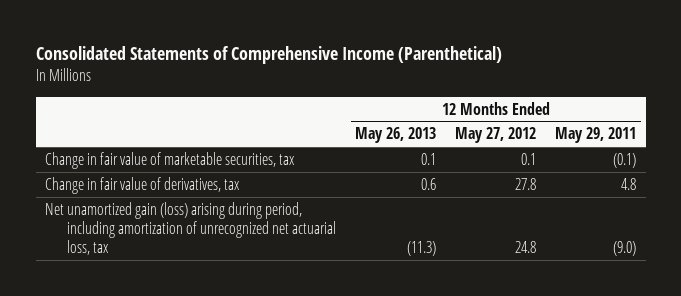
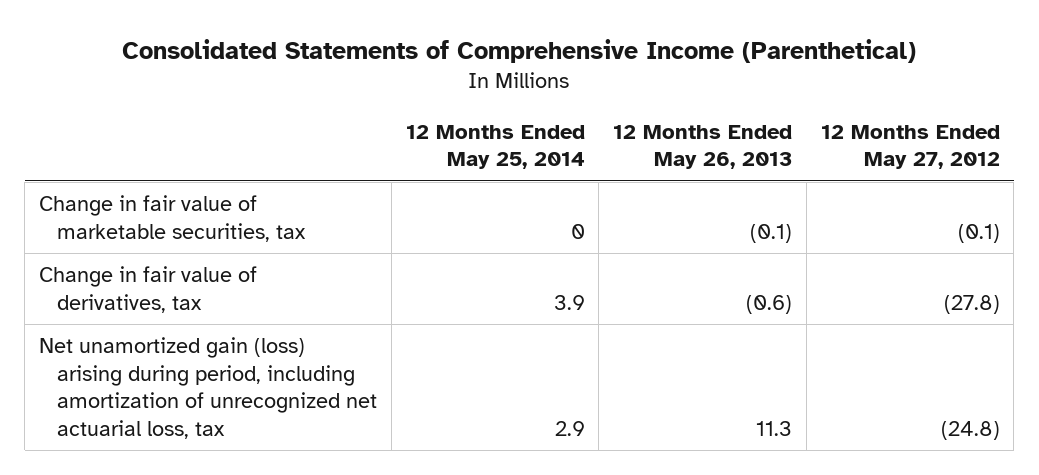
- | 12 Months Ended May 26, 2013 | 12 Months Ended May 27, 2012 | 12 Months Ended May 29, 2011
+ | 12 Months Ended May 25, 2014 | 12 Months Ended May 26, 2013 | 12 Months Ended May 27, 2012
- Change in fair value of marketable securities, tax | 0.1 | 0.1 | (0.1)
- Change in fair value of derivatives, tax | 0.6 | 27.8 | 4.8
- Net unamortized gain (loss) arising during period, including amortization of unrecognized net actuarial loss, tax | (11.3) | 24.8 | (9.0)
+ Change in fair value of marketable securities, tax | 0 | (0.1) | (0.1)
+ Change in fair value of derivatives, tax | 3.9 | (0.6) | (27.8)
+ Net unamortized gain (loss) arising during period, including amortization of unrecognized net actuarial loss, tax | 2.9 | 11.3 | (24.8)

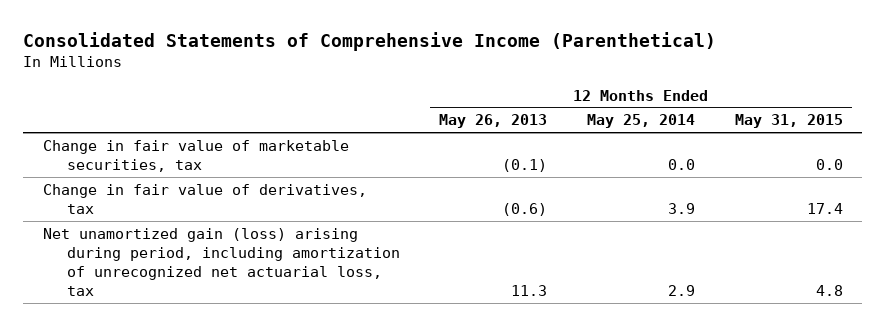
- | 12 Months Ended May 25, 2014 | 12 Months Ended May 26, 2013 | 12 Months Ended May 27, 2012
+ | 12 Months Ended May 26, 2013 | 12 Months Ended May 25, 2014 | 12 Months Ended May 31, 2015
- Change in fair value of marketable securities, tax | 0 | (0.1) | (0.1)
+ Change in fair value of marketable securities, tax | (0.1) | 0.0 | 0.0

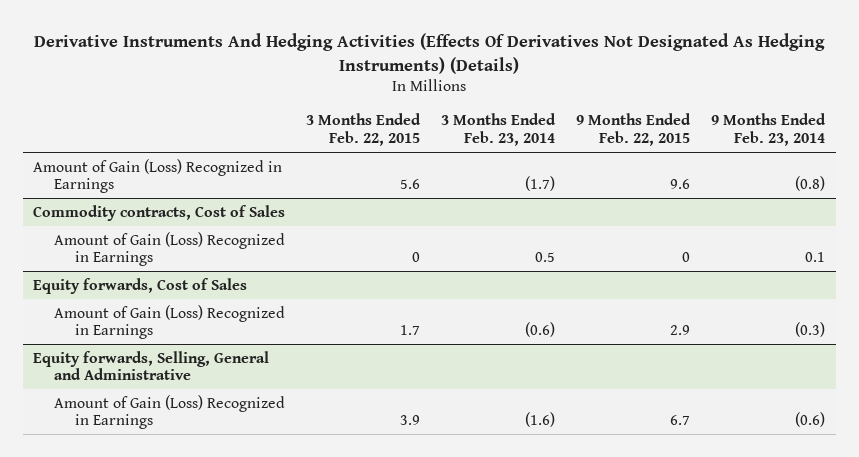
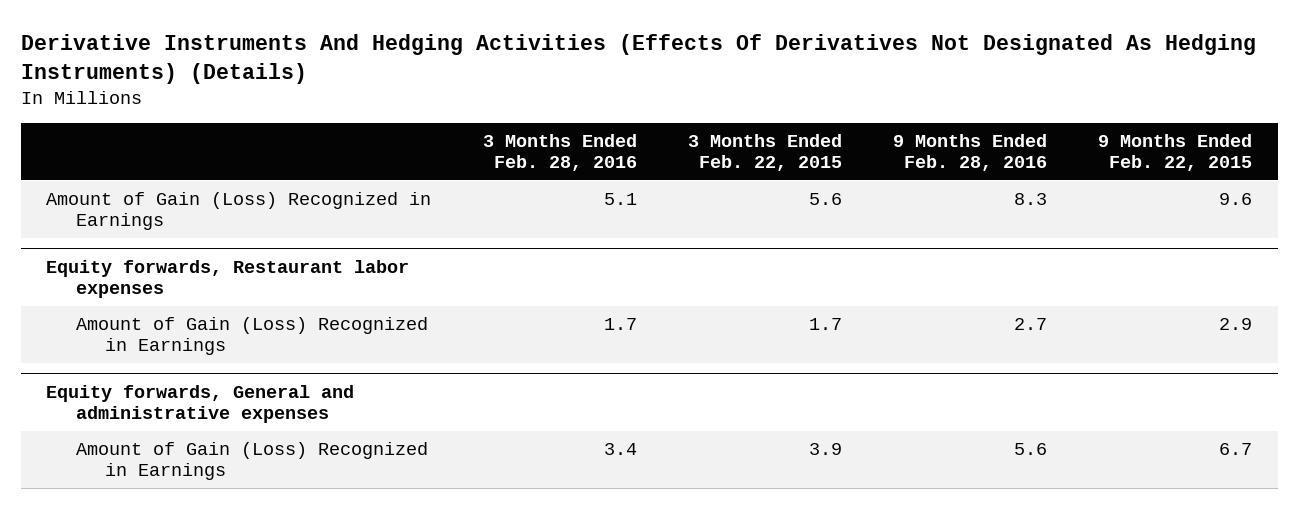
- | 3 Months Ended Feb. 22, 2015 | 3 Months Ended Feb. 23, 2014 | 9 Months Ended Feb. 22, 2015 | 9 Months Ended Feb. 23, 2014
+ | 3 Months Ended Feb. 28, 2016 | 3 Months Ended Feb. 22, 2015 | 9 Months Ended Feb. 28, 2016 | 9 Months Ended Feb. 22, 2015
- Commodity contracts, Cost of Sales
- Amount of Gain (Loss) Recognized in Earnings | 0 | 0.5 | 0 | 0.1
- Equity forwards, Cost of Sales
+ Equity forwards, Restaurant labor expenses
- Equity forwards, Selling, General and Administrative
+ Equity forwards, General and administrative expenses

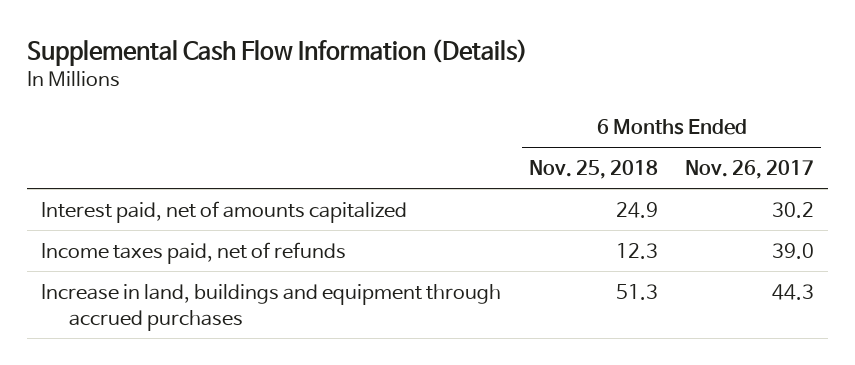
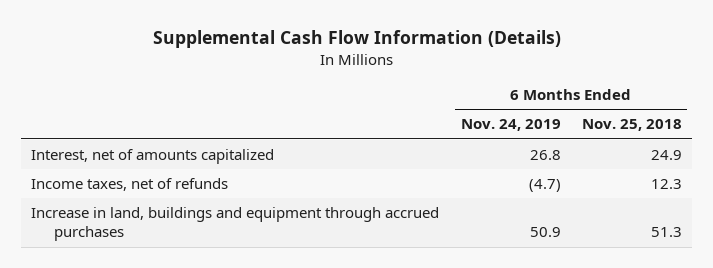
- | 6 Months Ended Nov. 25, 2018 | 6 Months Ended Nov. 26, 2017
+ | 6 Months Ended Nov. 24, 2019 | 6 Months Ended Nov. 25, 2018
- Interest paid, net of amounts capitalized | 24.9 | 30.2
- Income taxes paid, net of refunds | 12.3 | 39.0
+ Interest, net of amounts capitalized | 26.8 | 24.9
+ Income taxes, net of refunds | (4.7) | 12.3

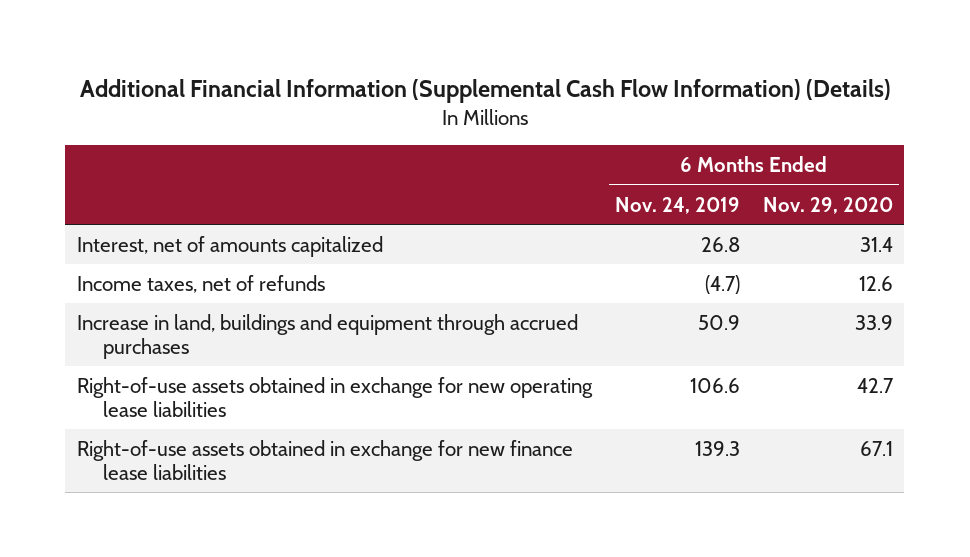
- Supplemental Cash Flow Information (Details)
+ Additional Financial Information (Supplemental Cash Flow Information) (Details)
- | 6 Months Ended Nov. 24, 2019 | 6 Months Ended Nov. 25, 2018
+ | 6 Months Ended Nov. 24, 2019 | 6 Months Ended Nov. 29, 2020
+ Right-of-use assets obtained in exchange for new operating lease liabilities | 106.6 | 42.7
+ Right-of-use assets obtained in exchange for new finance lease liabilities | 139.3 | 67.1

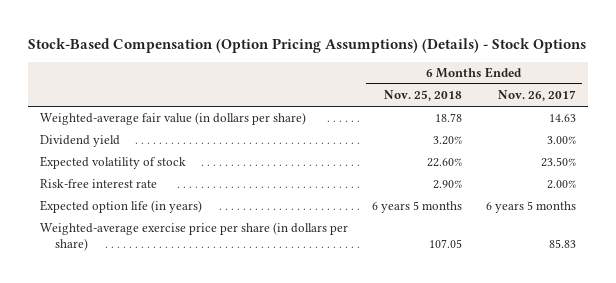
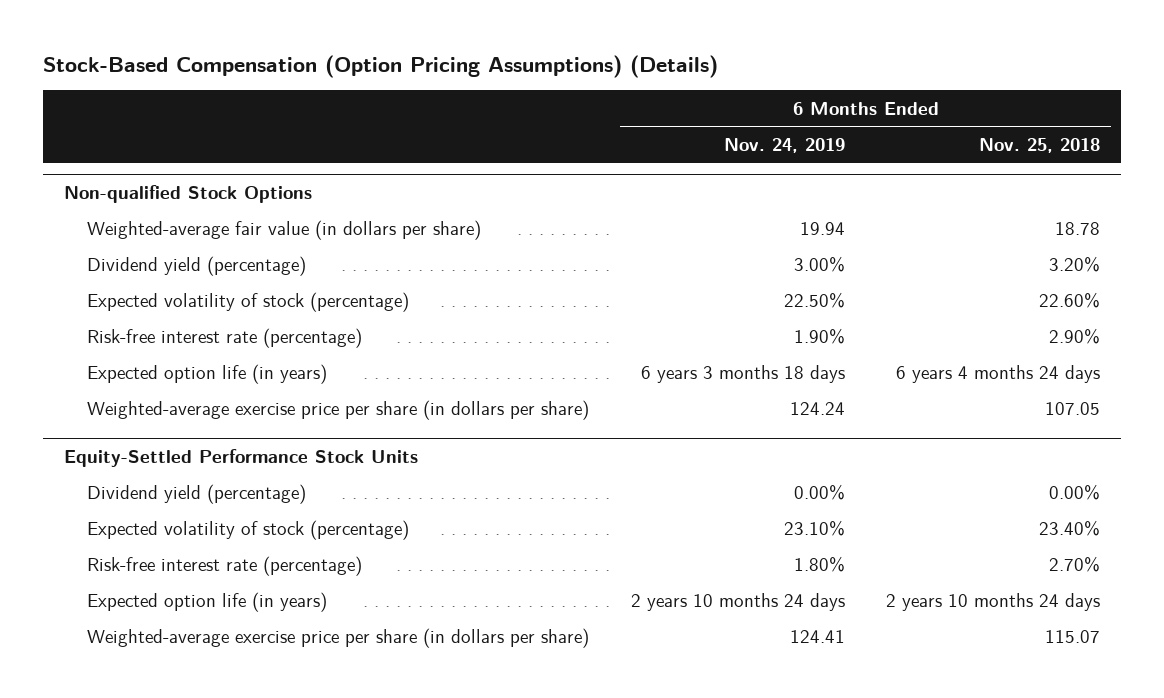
- Stock-Based Compensation (Option Pricing Assumptions) (Details) - Stock Options
+ Stock-Based Compensation (Option Pricing Assumptions) (Details)
- | 6 Months Ended Nov. 25, 2018 | 6 Months Ended Nov. 26, 2017
+ | 6 Months Ended Nov. 24, 2019 | 6 Months Ended Nov. 25, 2018
+ Non-qualified Stock Options
- Dividend yield | 3.20% | 3.00%
- Expected volatility of stock | 22.60% | 23.50%
- Risk-free interest rate | 2.90% | 2.00%
- Expected option life (in years) | 6 years 5 months | 6 years 5 months
+ Dividend yield (percentage) | 3.00% | 3.20%
+ Expected volatility of stock (percentage) | 22.50% | 22.60%
+ Risk-free interest rate (percentage) | 1.90% | 2.90%
+ Expected option life (in years) | 6 years 3 months 18 days | 6 years 4 months 24 days
+ Equity-Settled Performance Stock Units
+ Dividend yield (percentage) | 0.00% | 0.00%
+ Expected volatility of stock (percentage) | 23.10% | 23.40%
+ Risk-free interest rate (percentage) | 1.80% | 2.70%
+ Expected option life (in years) | 2 years 10 months 24 days | 2 years 10 months 24 days
+ Weighted-average exercise price per share (in dollars per share) | 124.41 | 115.07

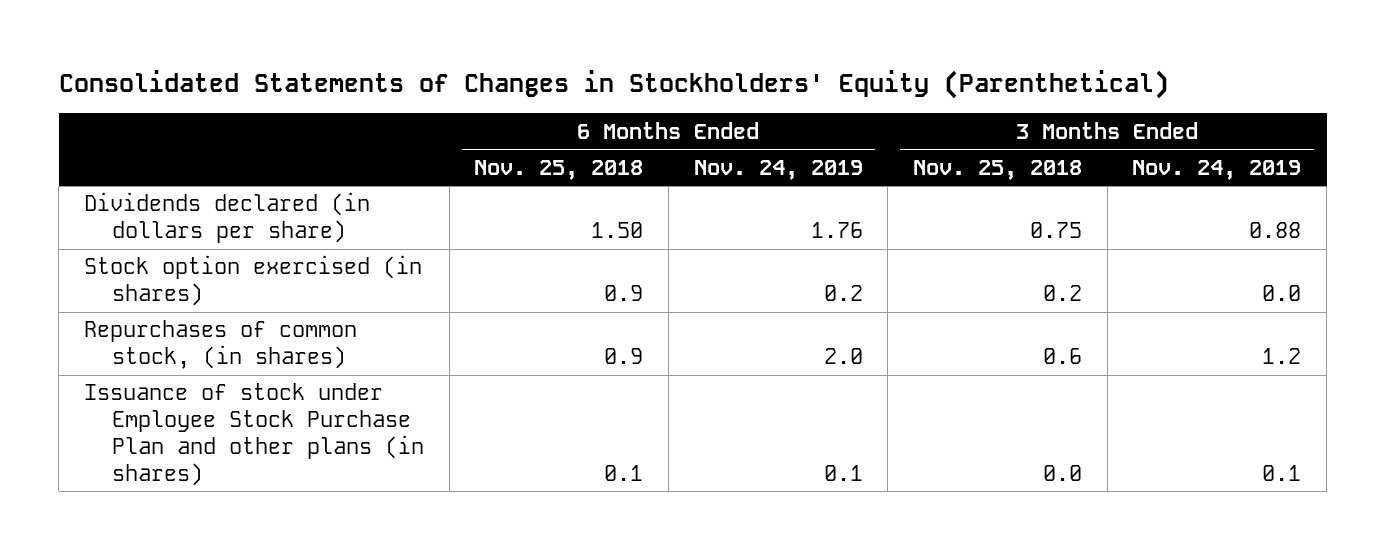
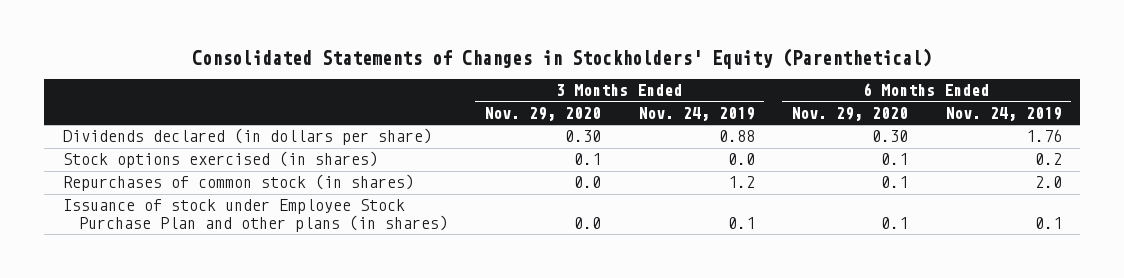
- | 6 Months Ended Nov. 25, 2018 | 6 Months Ended Nov. 24, 2019 | 3 Months Ended Nov. 25, 2018 | 3 Months Ended Nov. 24, 2019
+ | 3 Months Ended Nov. 29, 2020 | 3 Months Ended Nov. 24, 2019 | 6 Months Ended Nov. 29, 2020 | 6 Months Ended Nov. 24, 2019
- Stock option exercised (in shares) | 0.9 | 0.2 | 0.2 | 0.0
- Repurchases of common stock, (in shares) | 0.9 | 2.0 | 0.6 | 1.2
+ Stock options exercised (in shares) | 0.1 | 0.0 | 0.1 | 0.2
+ Repurchases of common stock (in shares) | 0.0 | 1.2 | 0.1 | 2.0

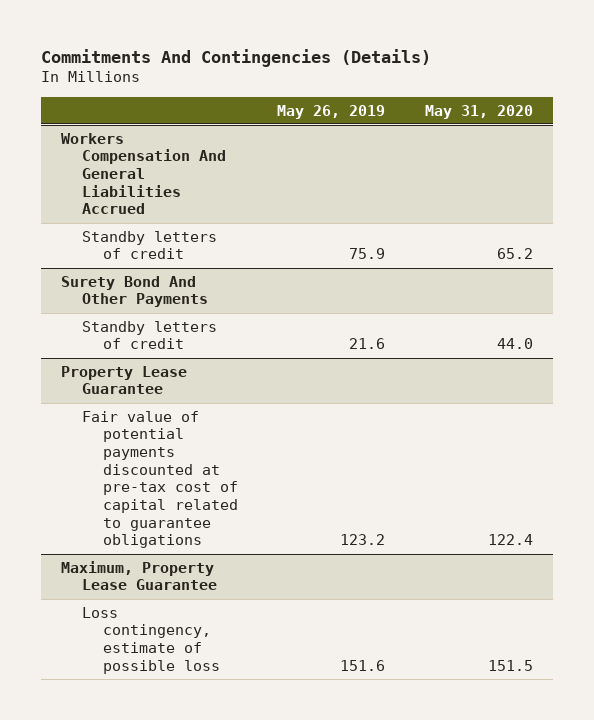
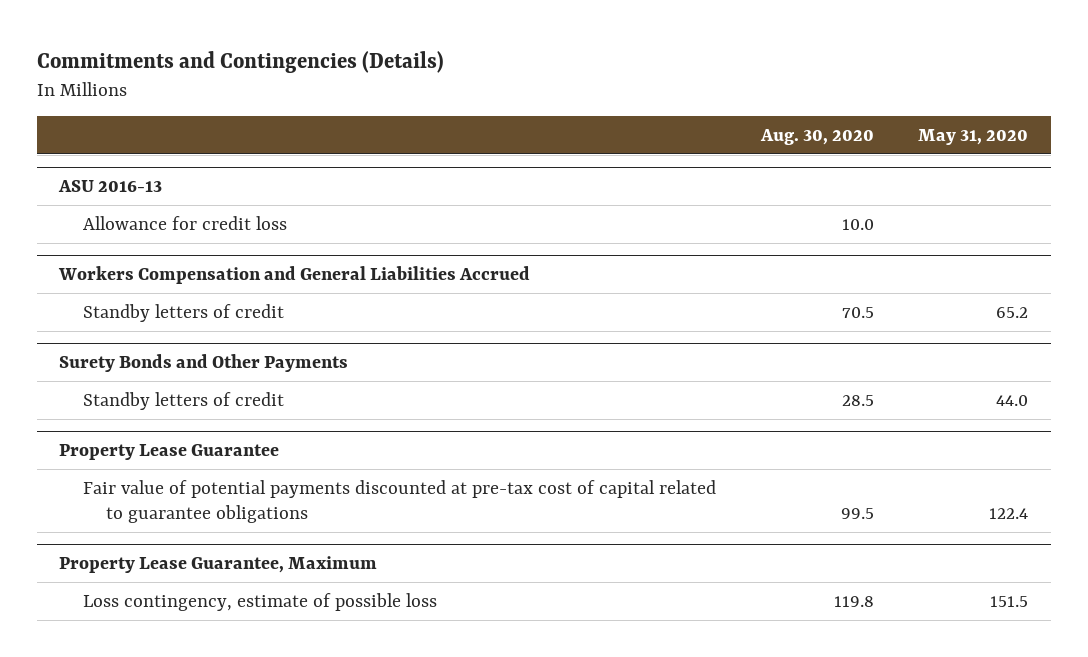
- Commitments And Contingencies (Details)
+ Commitments and Contingencies (Details)
- | May 26, 2019 | May 31, 2020
+ | Aug. 30, 2020 | May 31, 2020
- Workers Compensation And General Liabilities Accrued
+ ASU 2016-13
+ Allowance for credit loss | 10.0 |
+ Workers Compensation and General Liabilities Accrued
- Surety Bond And Other Payments
+ Surety Bonds and Other Payments
- Maximum, Property Lease Guarantee
+ Property Lease Guarantee, Maximum

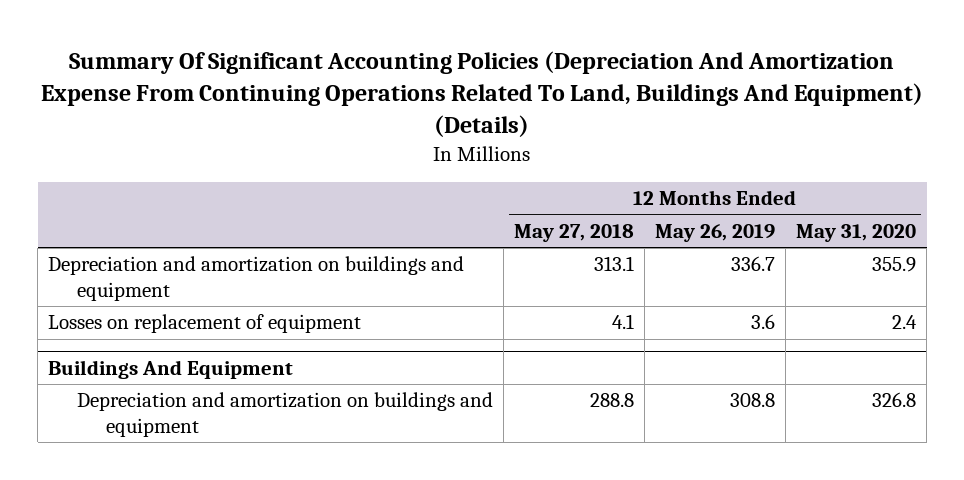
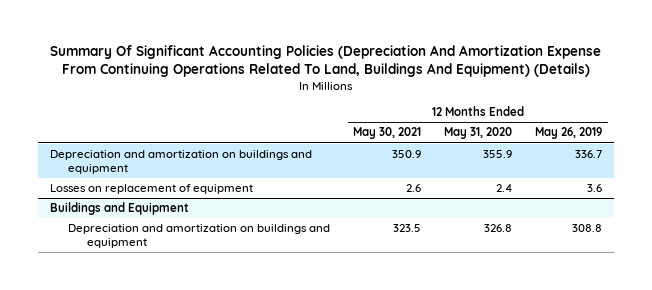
- | 12 Months Ended May 27, 2018 | 12 Months Ended May 26, 2019 | 12 Months Ended May 31, 2020
+ | 12 Months Ended May 30, 2021 | 12 Months Ended May 31, 2020 | 12 Months Ended May 26, 2019
- Buildings And Equipment
+ Buildings and Equipment

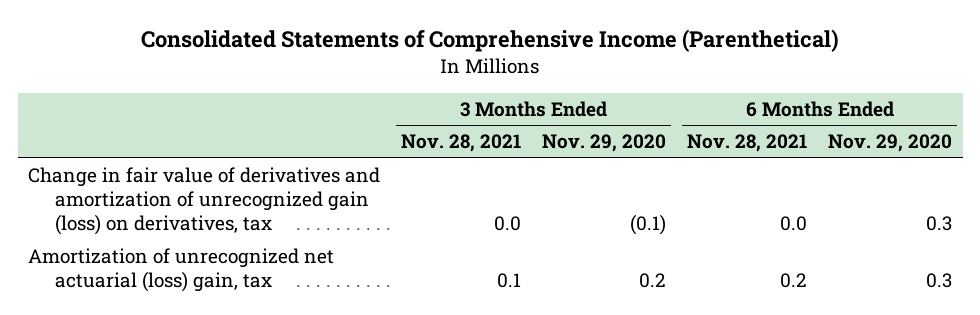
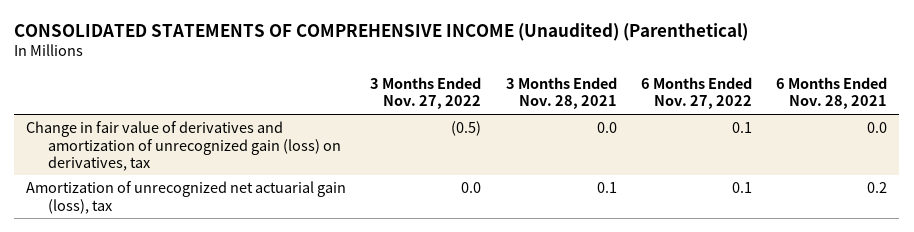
- Consolidated Statements of Comprehensive Income (Parenthetical)
+ CONSOLIDATED STATEMENTS OF COMPREHENSIVE INCOME (Unaudited) (Parenthetical)
- | 3 Months Ended Nov. 28, 2021 | 3 Months Ended Nov. 29, 2020 | 6 Months Ended Nov. 28, 2021 | 6 Months Ended Nov. 29, 2020
+ | 3 Months Ended Nov. 27, 2022 | 3 Months Ended Nov. 28, 2021 | 6 Months Ended Nov. 27, 2022 | 6 Months Ended Nov. 28, 2021
- Amortization of unrecognized net actuarial (loss) gain, tax | 0.1 | 0.2 | 0.2 | 0.3
+ Amortization of unrecognized net actuarial gain (loss), tax | 0.0 | 0.1 | 0.1 | 0.2

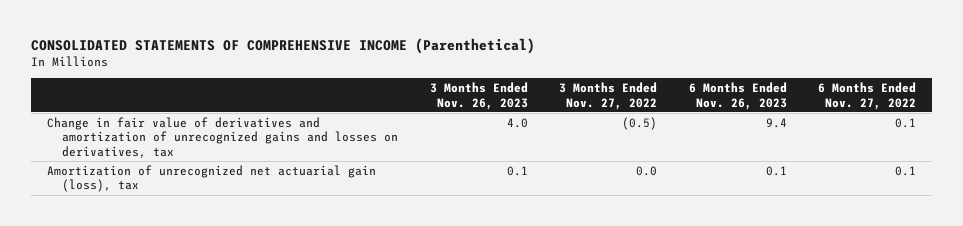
- CONSOLIDATED STATEMENTS OF COMPREHENSIVE INCOME (Unaudited) (Parenthetical)
+ CONSOLIDATED STATEMENTS OF COMPREHENSIVE INCOME (Parenthetical)
- | 3 Months Ended Nov. 27, 2022 | 3 Months Ended Nov. 28, 2021 | 6 Months Ended Nov. 27, 2022 | 6 Months Ended Nov. 28, 2021
+ | 3 Months Ended Nov. 26, 2023 | 3 Months Ended Nov. 27, 2022 | 6 Months Ended Nov. 26, 2023 | 6 Months Ended Nov. 27, 2022
- Change in fair value of derivatives and amortization of unrecognized gain (loss) on derivatives, tax | (0.5) | 0.0 | 0.1 | 0.0
+ Change in fair value of derivatives and amortization of unrecognized gains and losses on derivatives, tax | 4.0 | (0.5) | 9.4 | 0.1

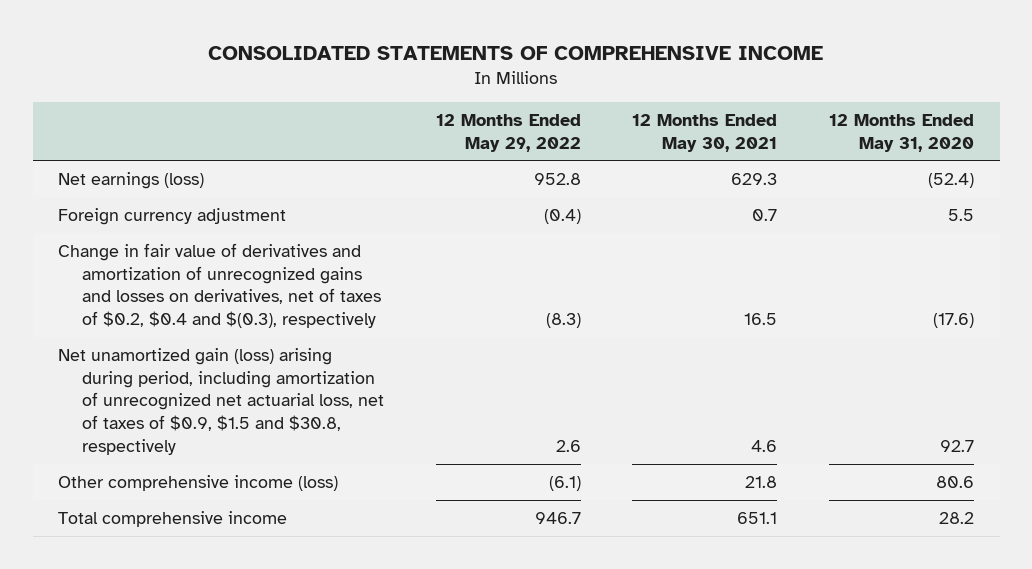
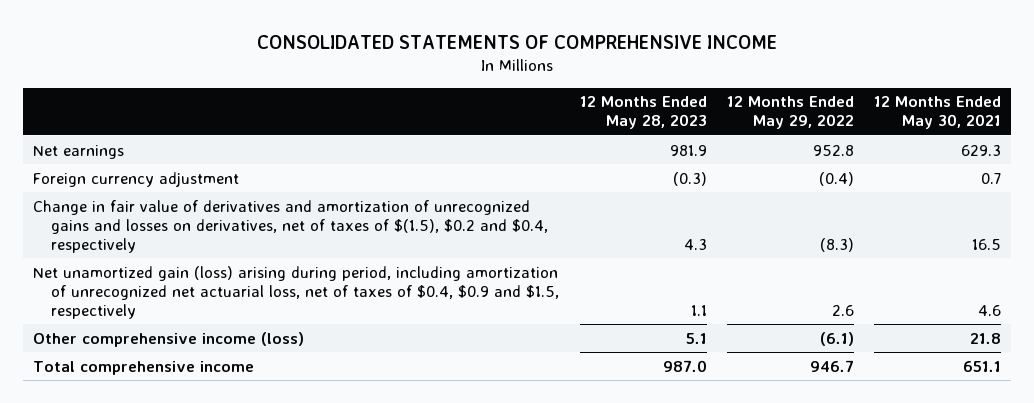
- | 12 Months Ended May 29, 2022 | 12 Months Ended May 30, 2021 | 12 Months Ended May 31, 2020
+ | 12 Months Ended May 28, 2023 | 12 Months Ended May 29, 2022 | 12 Months Ended May 30, 2021
- Net earnings (loss) | 952.8 | 629.3 | (52.4)
+ Net earnings | 981.9 | 952.8 | 629.3
- Change in fair value of derivatives and amortization of unrecognized gains and losses on derivatives, net of taxes of $0.2, $0.4 and $(0.3), respectively | (8.3) | 16.5 | (17.6)
- Net unamortized gain (loss) arising during period, including amortization of unrecognized net actuarial loss, net of taxes of $0.9, $1.5 and $30.8, respectively | 2.6 | 4.6 | 92.7
+ Change in fair value of derivatives and amortization of unrecognized gains and losses on derivatives, net of taxes of $(1.5), $0.2 and $0.4, respectively | 4.3 | (8.3) | 16.5
+ Net unamortized gain (loss) arising during period, including amortization of unrecognized net actuarial loss, net of taxes of $0.4, $0.9 and $1.5, respectively | 1.1 | 2.6 | 4.6

